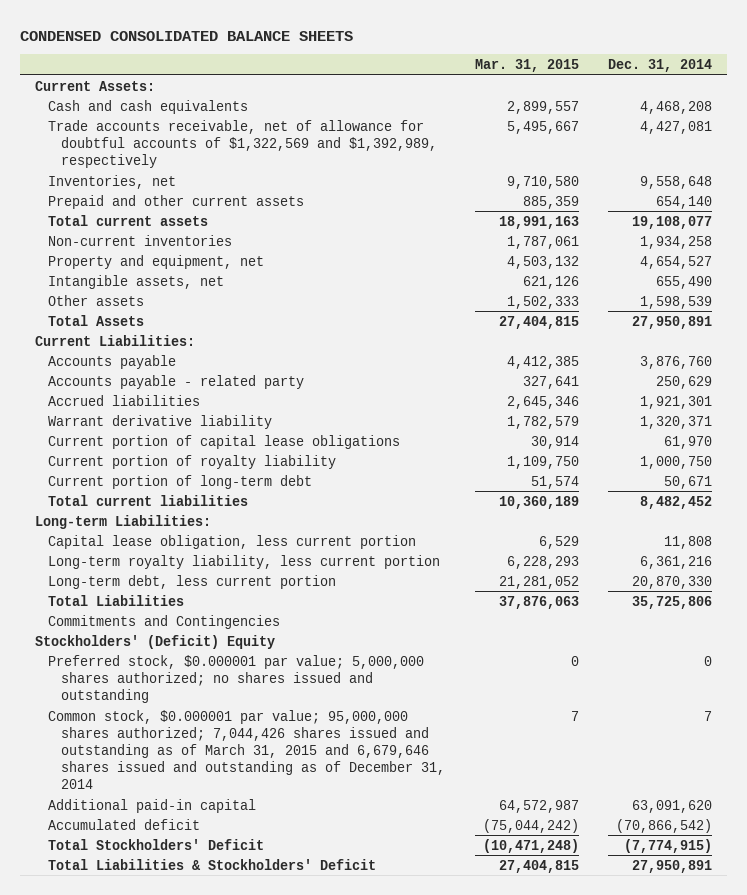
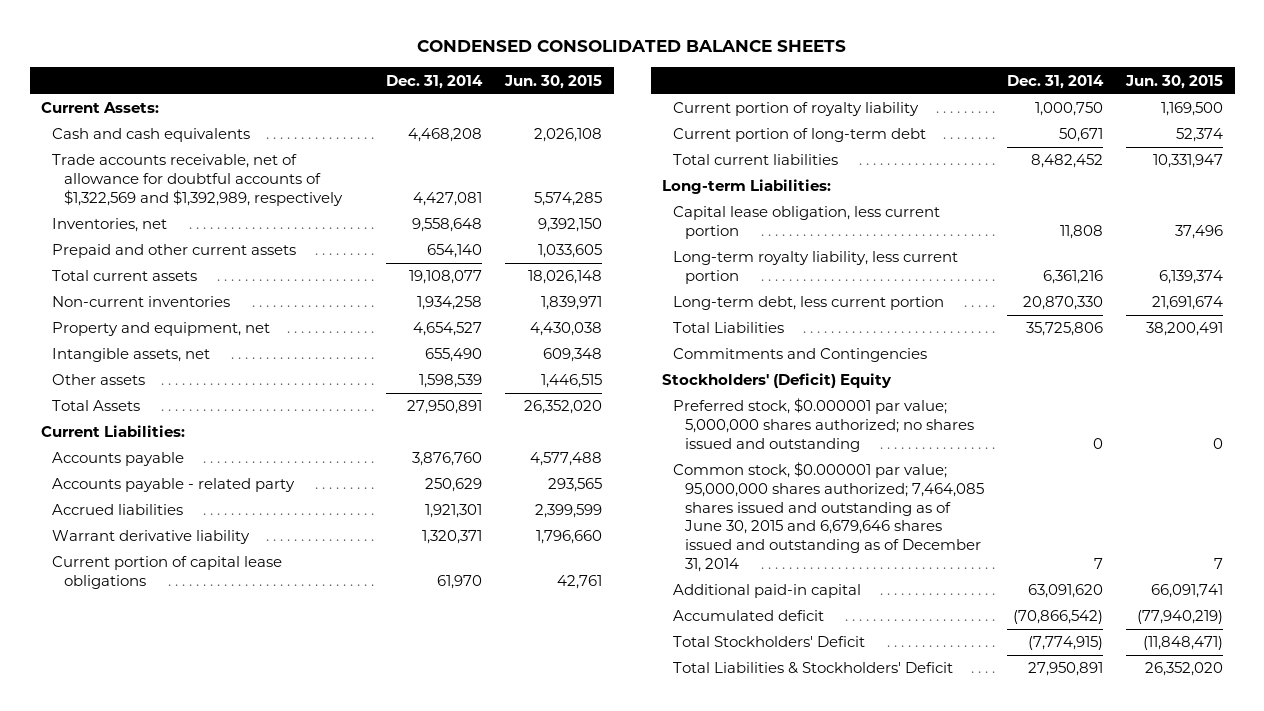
- | Mar. 31, 2015 | Dec. 31, 2014
+ | Dec. 31, 2014 | Jun. 30, 2015
- Common stock, $0.000001 par value; 95,000,000 shares authorized; 7,044,426 shares issued and outstanding as of March 31, 2015 and 6,679,646 shares issued and outstanding as of December 31, 2014 | 7 | 7
+ Common stock, $0.000001 par value; 95,000,000 shares authorized; 7,464,085 shares issued and outstanding as of June 30, 2015 and 6,679,646 shares issued and outstanding as of December 31, 2014 | 7 | 7

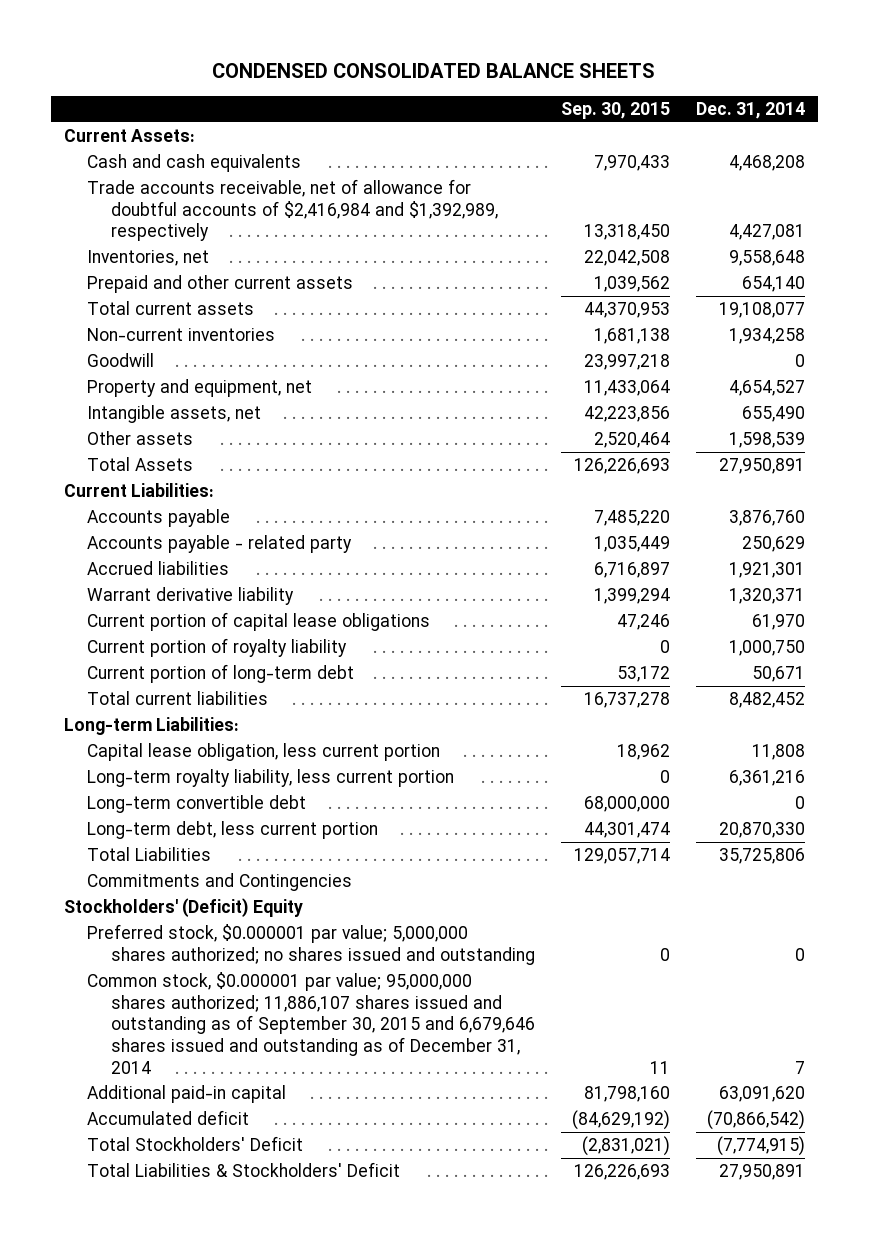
- | Dec. 31, 2014 | Jun. 30, 2015
+ | Sep. 30, 2015 | Dec. 31, 2014
- Trade accounts receivable, net of allowance for doubtful accounts of $1,322,569 and $1,392,989, respectively | 4,427,081 | 5,574,285
+ Trade accounts receivable, net of allowance for doubtful accounts of $2,416,984 and $1,392,989, respectively | 13,318,450 | 4,427,081
+ Goodwill | 23,997,218 | 0
+ Long-term convertible debt | 68,000,000 | 0
- Common stock, $0.000001 par value; 95,000,000 shares authorized; 7,464,085 shares issued and outstanding as of June 30, 2015 and 6,679,646 shares issued and outstanding as of December 31, 2014 | 7 | 7
+ Common stock, $0.000001 par value; 95,000,000 shares authorized; 11,886,107 shares issued and outstanding as of September 30, 2015 and 6,679,646 shares issued and outstanding as of December 31, 2014 | 11 | 7

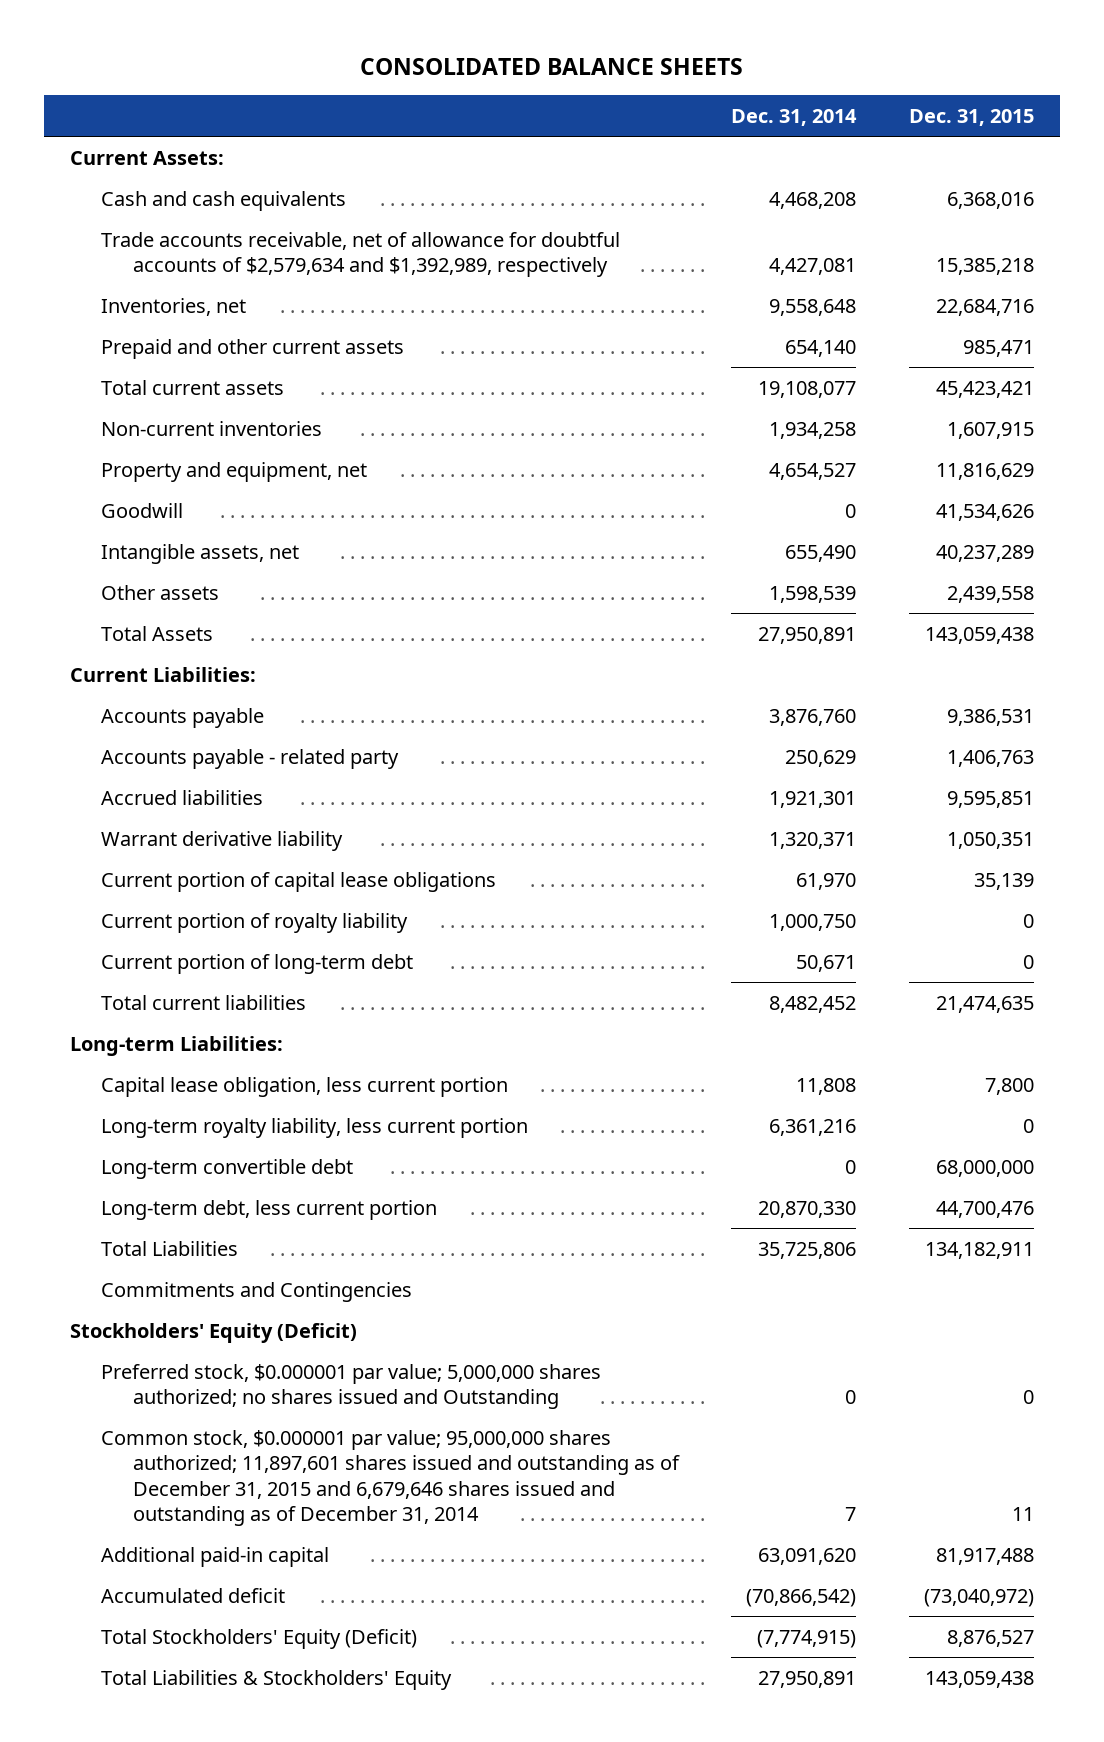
- CONDENSED CONSOLIDATED BALANCE SHEETS
+ CONSOLIDATED BALANCE SHEETS
- | Sep. 30, 2015 | Dec. 31, 2014
+ | Dec. 31, 2014 | Dec. 31, 2015
- Trade accounts receivable, net of allowance for doubtful accounts of $2,416,984 and $1,392,989, respectively | 13,318,450 | 4,427,081
+ Trade accounts receivable, net of allowance for doubtful accounts of $2,579,634 and $1,392,989, respectively | 4,427,081 | 15,385,218
moved down: Goodwill | 0 | 41,534,626
- Stockholders' (Deficit) Equity
- Preferred stock, $0.000001 par value; 5,000,000 shares authorized; no shares issued and outstanding | 0 | 0
- Common stock, $0.000001 par value; 95,000,000 shares authorized; 11,886,107 shares issued and outstanding as of September 30, 2015 and 6,679,646 shares issued and outstanding as of December 31, 2014 | 11 | 7
+ Stockholders' Equity (Deficit)
+ Preferred stock, $0.000001 par value; 5,000,000 shares authorized; no shares issued and Outstanding | 0 | 0
+ Common stock, $0.000001 par value; 95,000,000 shares authorized; 11,897,601 shares issued and outstanding as of December 31, 2015 and 6,679,646 shares issued and outstanding as of December 31, 2014 | 7 | 11
- Total Stockholders' Deficit | (2,831,021) | (7,774,915)
- Total Liabilities & Stockholders' Deficit | 126,226,693 | 27,950,891
+ Total Stockholders' Equity (Deficit) | (7,774,915) | 8,876,527
+ Total Liabilities & Stockholders' Equity | 27,950,891 | 143,059,438

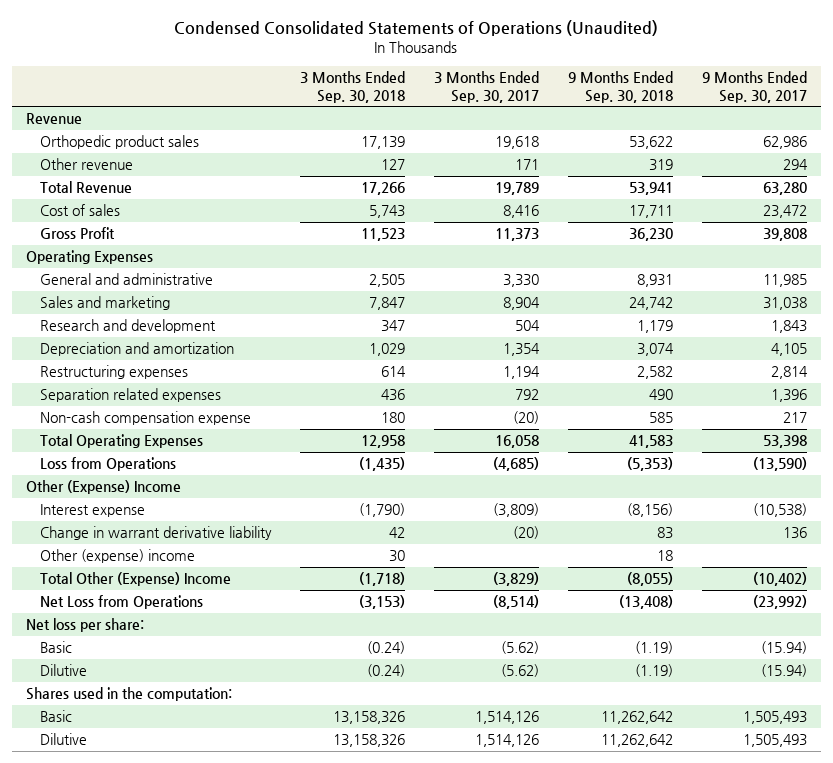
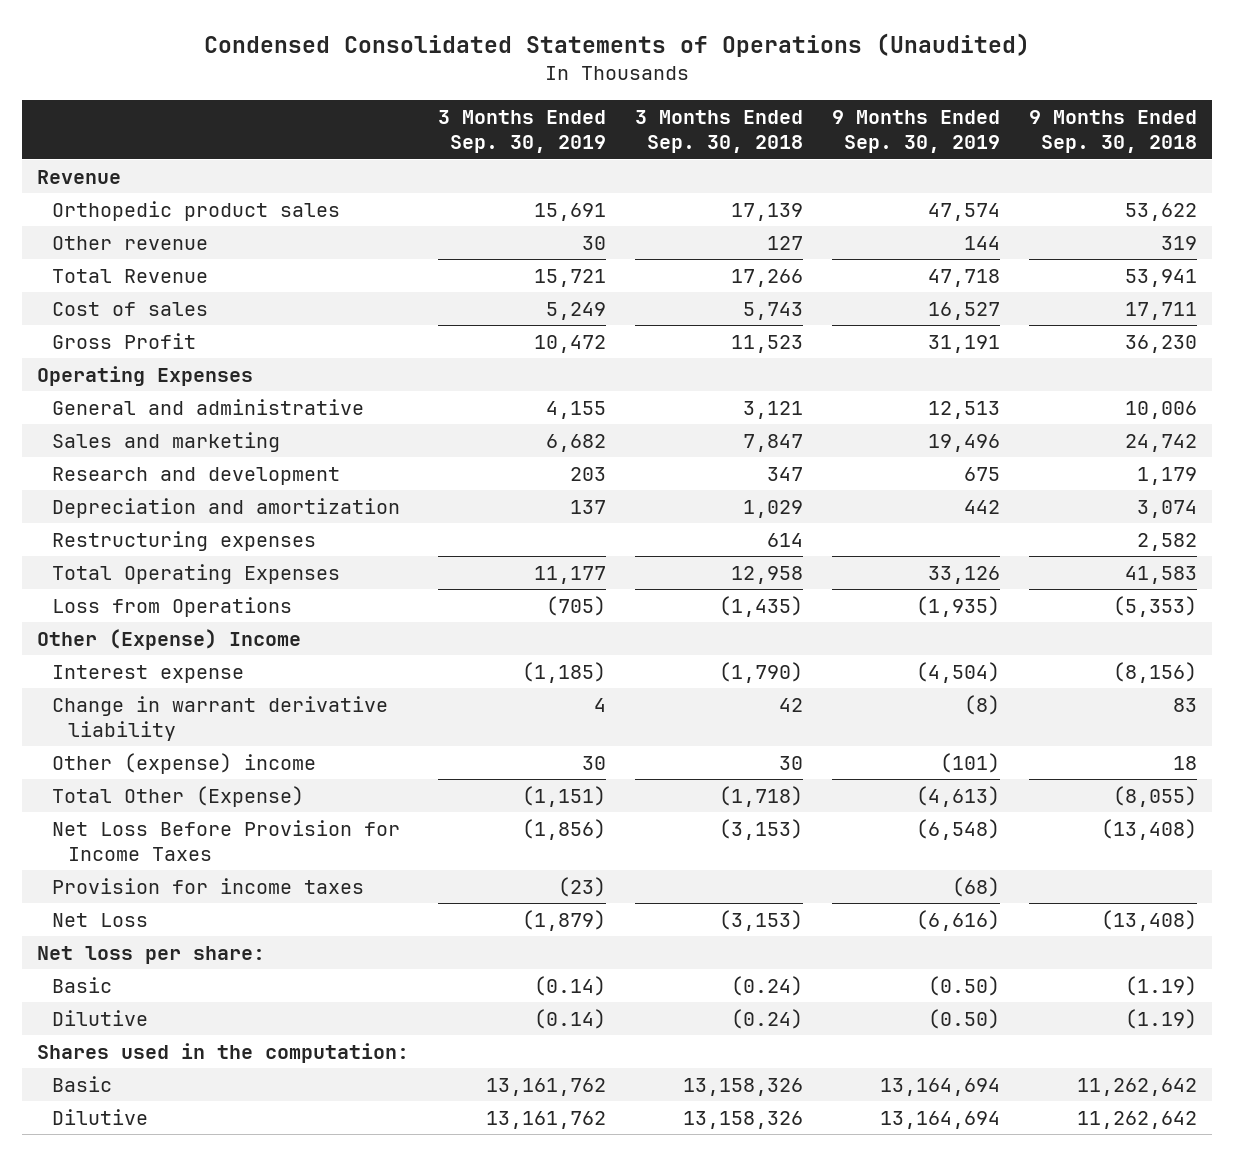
- | 3 Months Ended Sep. 30, 2018 | 3 Months Ended Sep. 30, 2017 | 9 Months Ended Sep. 30, 2018 | 9 Months Ended Sep. 30, 2017
+ | 3 Months Ended Sep. 30, 2019 | 3 Months Ended Sep. 30, 2018 | 9 Months Ended Sep. 30, 2019 | 9 Months Ended Sep. 30, 2018
- General and administrative | 2,505 | 3,330 | 8,931 | 11,985
+ General and administrative | 4,155 | 3,121 | 12,513 | 10,006
- Separation related expenses | 436 | 792 | 490 | 1,396
- Non-cash compensation expense | 180 | (20) | 585 | 217
- Total Other (Expense) Income | (1,718) | (3,829) | (8,055) | (10,402)
- Net Loss from Operations | (3,153) | (8,514) | (13,408) | (23,992)
+ Total Other (Expense) | (1,151) | (1,718) | (4,613) | (8,055)
+ Net Loss Before Provision for Income Taxes | (1,856) | (3,153) | (6,548) | (13,408)
+ Provision for income taxes | (23) | | (68) |
+ Net Loss | (1,879) | (3,153) | (6,616) | (13,408)

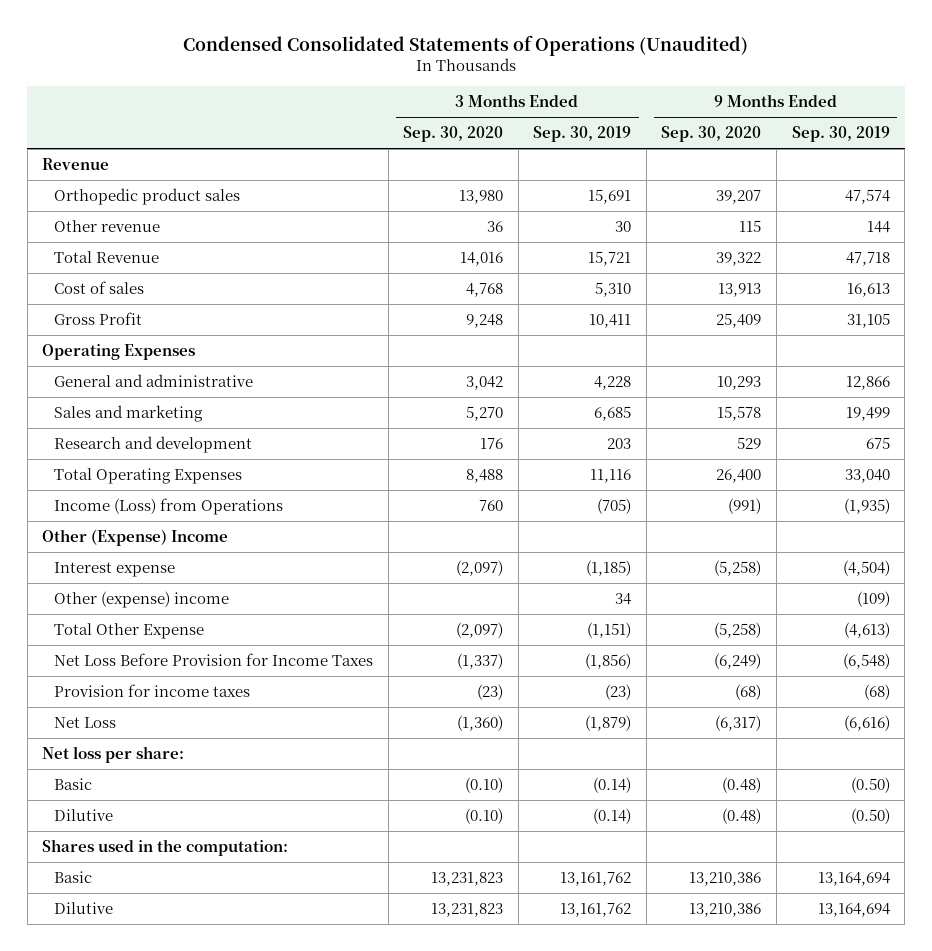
- | 3 Months Ended Sep. 30, 2019 | 3 Months Ended Sep. 30, 2018 | 9 Months Ended Sep. 30, 2019 | 9 Months Ended Sep. 30, 2018
+ | 3 Months Ended Sep. 30, 2020 | 3 Months Ended Sep. 30, 2019 | 9 Months Ended Sep. 30, 2020 | 9 Months Ended Sep. 30, 2019
- Cost of sales | 5,249 | 5,743 | 16,527 | 17,711
- Gross Profit | 10,472 | 11,523 | 31,191 | 36,230
+ Cost of sales | 4,768 | 5,310 | 13,913 | 16,613
+ Gross Profit | 9,248 | 10,411 | 25,409 | 31,105
- General and administrative | 4,155 | 3,121 | 12,513 | 10,006
- Sales and marketing | 6,682 | 7,847 | 19,496 | 24,742
+ General and administrative | 3,042 | 4,228 | 10,293 | 12,866
+ Sales and marketing | 5,270 | 6,685 | 15,578 | 19,499
- Depreciation and amortization | 137 | 1,029 | 442 | 3,074
- Restructuring expenses | | 614 | | 2,582
- Total Operating Expenses | 11,177 | 12,958 | 33,126 | 41,583
- Loss from Operations | (705) | (1,435) | (1,935) | (5,353)
+ Total Operating Expenses | 8,488 | 11,116 | 26,400 | 33,040
+ Income (Loss) from Operations | 760 | (705) | (991) | (1,935)
- Change in warrant derivative liability | 4 | 42 | (8) | 83
- Other (expense) income | 30 | 30 | (101) | 18
- Total Other (Expense) | (1,151) | (1,718) | (4,613) | (8,055)
+ Other (expense) income | | 34 | | (109)
+ Total Other Expense | (2,097) | (1,151) | (5,258) | (4,613)

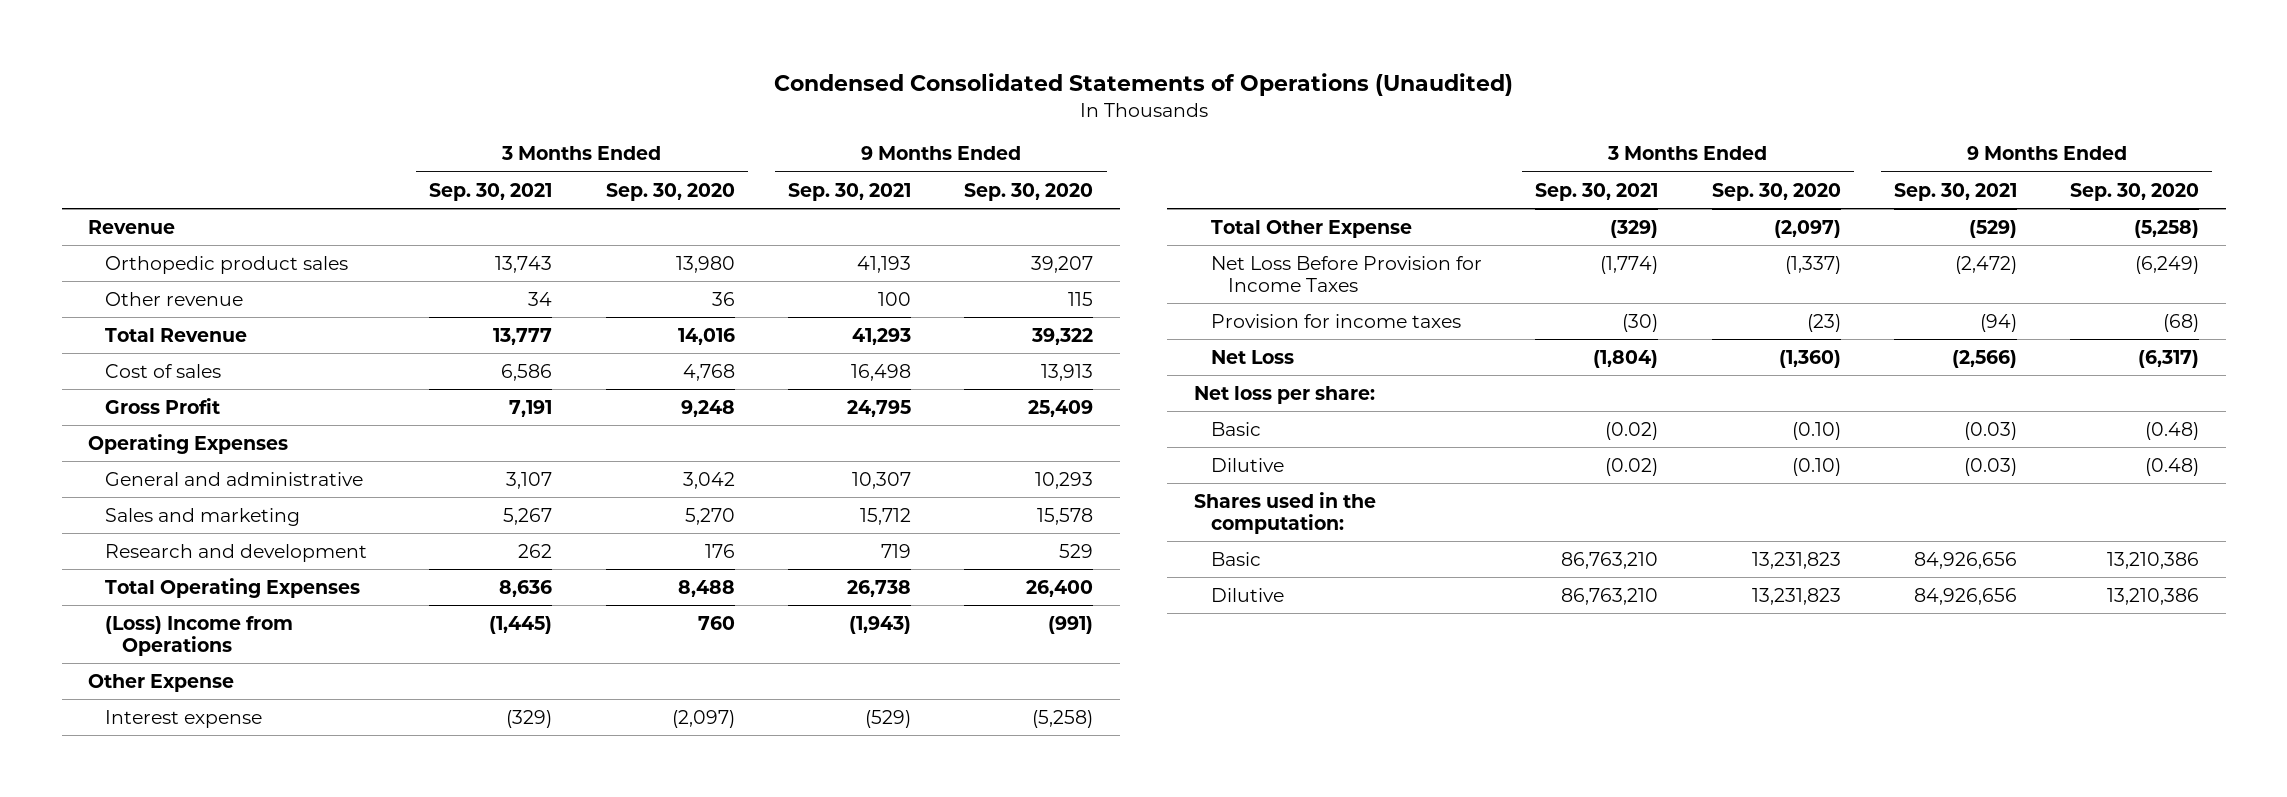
- | 3 Months Ended Sep. 30, 2020 | 3 Months Ended Sep. 30, 2019 | 9 Months Ended Sep. 30, 2020 | 9 Months Ended Sep. 30, 2019
+ | 3 Months Ended Sep. 30, 2021 | 3 Months Ended Sep. 30, 2020 | 9 Months Ended Sep. 30, 2021 | 9 Months Ended Sep. 30, 2020
- Income (Loss) from Operations | 760 | (705) | (991) | (1,935)
- Other (Expense) Income
+ (Loss) Income from Operations | (1,445) | 760 | (1,943) | (991)
+ Other Expense
- Other (expense) income | | 34 | | (109)

